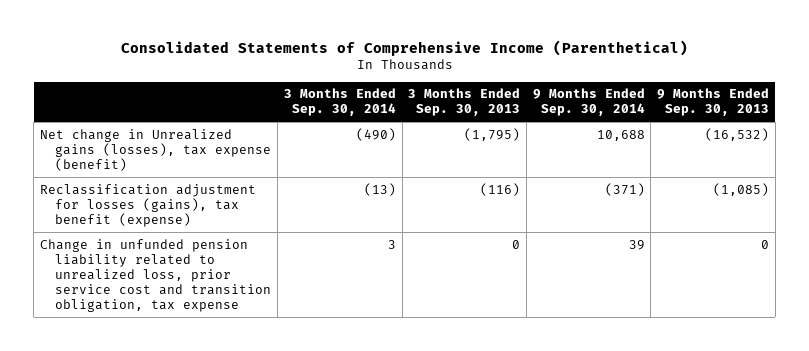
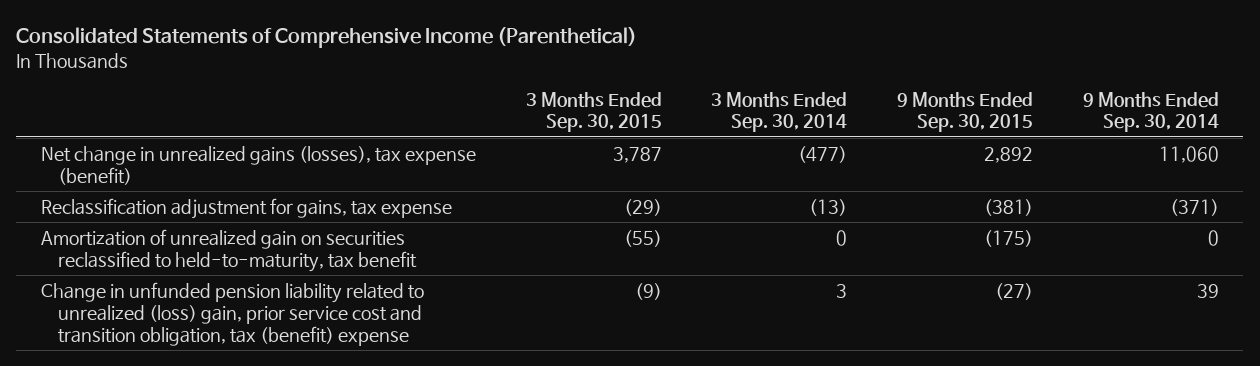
- | 3 Months Ended Sep. 30, 2014 | 3 Months Ended Sep. 30, 2013 | 9 Months Ended Sep. 30, 2014 | 9 Months Ended Sep. 30, 2013
+ | 3 Months Ended Sep. 30, 2015 | 3 Months Ended Sep. 30, 2014 | 9 Months Ended Sep. 30, 2015 | 9 Months Ended Sep. 30, 2014
- Net change in Unrealized gains (losses), tax expense (benefit) | (490) | (1,795) | 10,688 | (16,532)
- Reclassification adjustment for losses (gains), tax benefit (expense) | (13) | (116) | (371) | (1,085)
- Change in unfunded pension liability related to unrealized loss, prior service cost and transition obligation, tax expense | 3 | 0 | 39 | 0
+ Net change in unrealized gains (losses), tax expense (benefit) | 3,787 | (477) | 2,892 | 11,060
+ Reclassification adjustment for gains, tax expense | (29) | (13) | (381) | (371)
+ Amortization of unrealized gain on securities reclassified to held-to-maturity, tax benefit | (55) | 0 | (175) | 0
+ Change in unfunded pension liability related to unrealized (loss) gain, prior service cost and transition obligation, tax (benefit) expense | (9) | 3 | (27) | 39

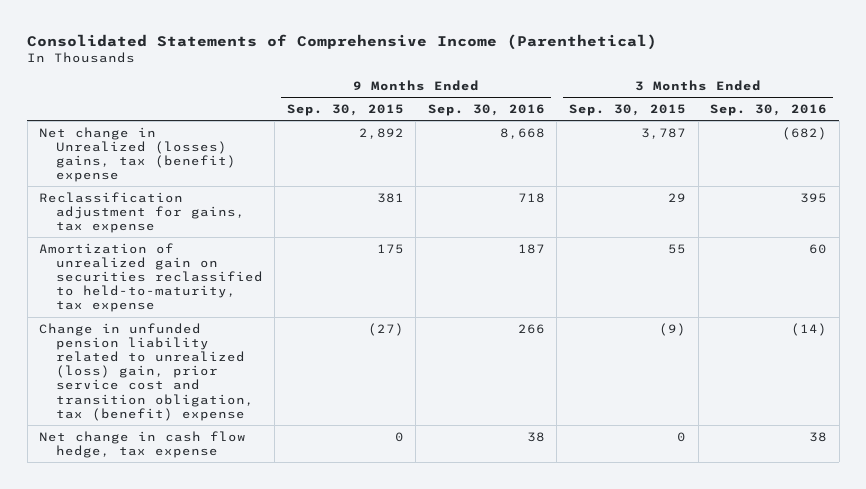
- | 3 Months Ended Sep. 30, 2015 | 3 Months Ended Sep. 30, 2014 | 9 Months Ended Sep. 30, 2015 | 9 Months Ended Sep. 30, 2014
+ | 9 Months Ended Sep. 30, 2015 | 9 Months Ended Sep. 30, 2016 | 3 Months Ended Sep. 30, 2015 | 3 Months Ended Sep. 30, 2016
- Net change in unrealized gains (losses), tax expense (benefit) | 3,787 | (477) | 2,892 | 11,060
- Reclassification adjustment for gains, tax expense | (29) | (13) | (381) | (371)
- Amortization of unrealized gain on securities reclassified to held-to-maturity, tax benefit | (55) | 0 | (175) | 0
+ Net change in Unrealized (losses) gains, tax (benefit) expense | 2,892 | 8,668 | 3,787 | (682)
+ Reclassification adjustment for gains, tax expense | 381 | 718 | 29 | 395
+ Amortization of unrealized gain on securities reclassified to held-to-maturity, tax expense | 175 | 187 | 55 | 60
+ Net change in cash flow hedge, tax expense | 0 | 38 | 0 | 38

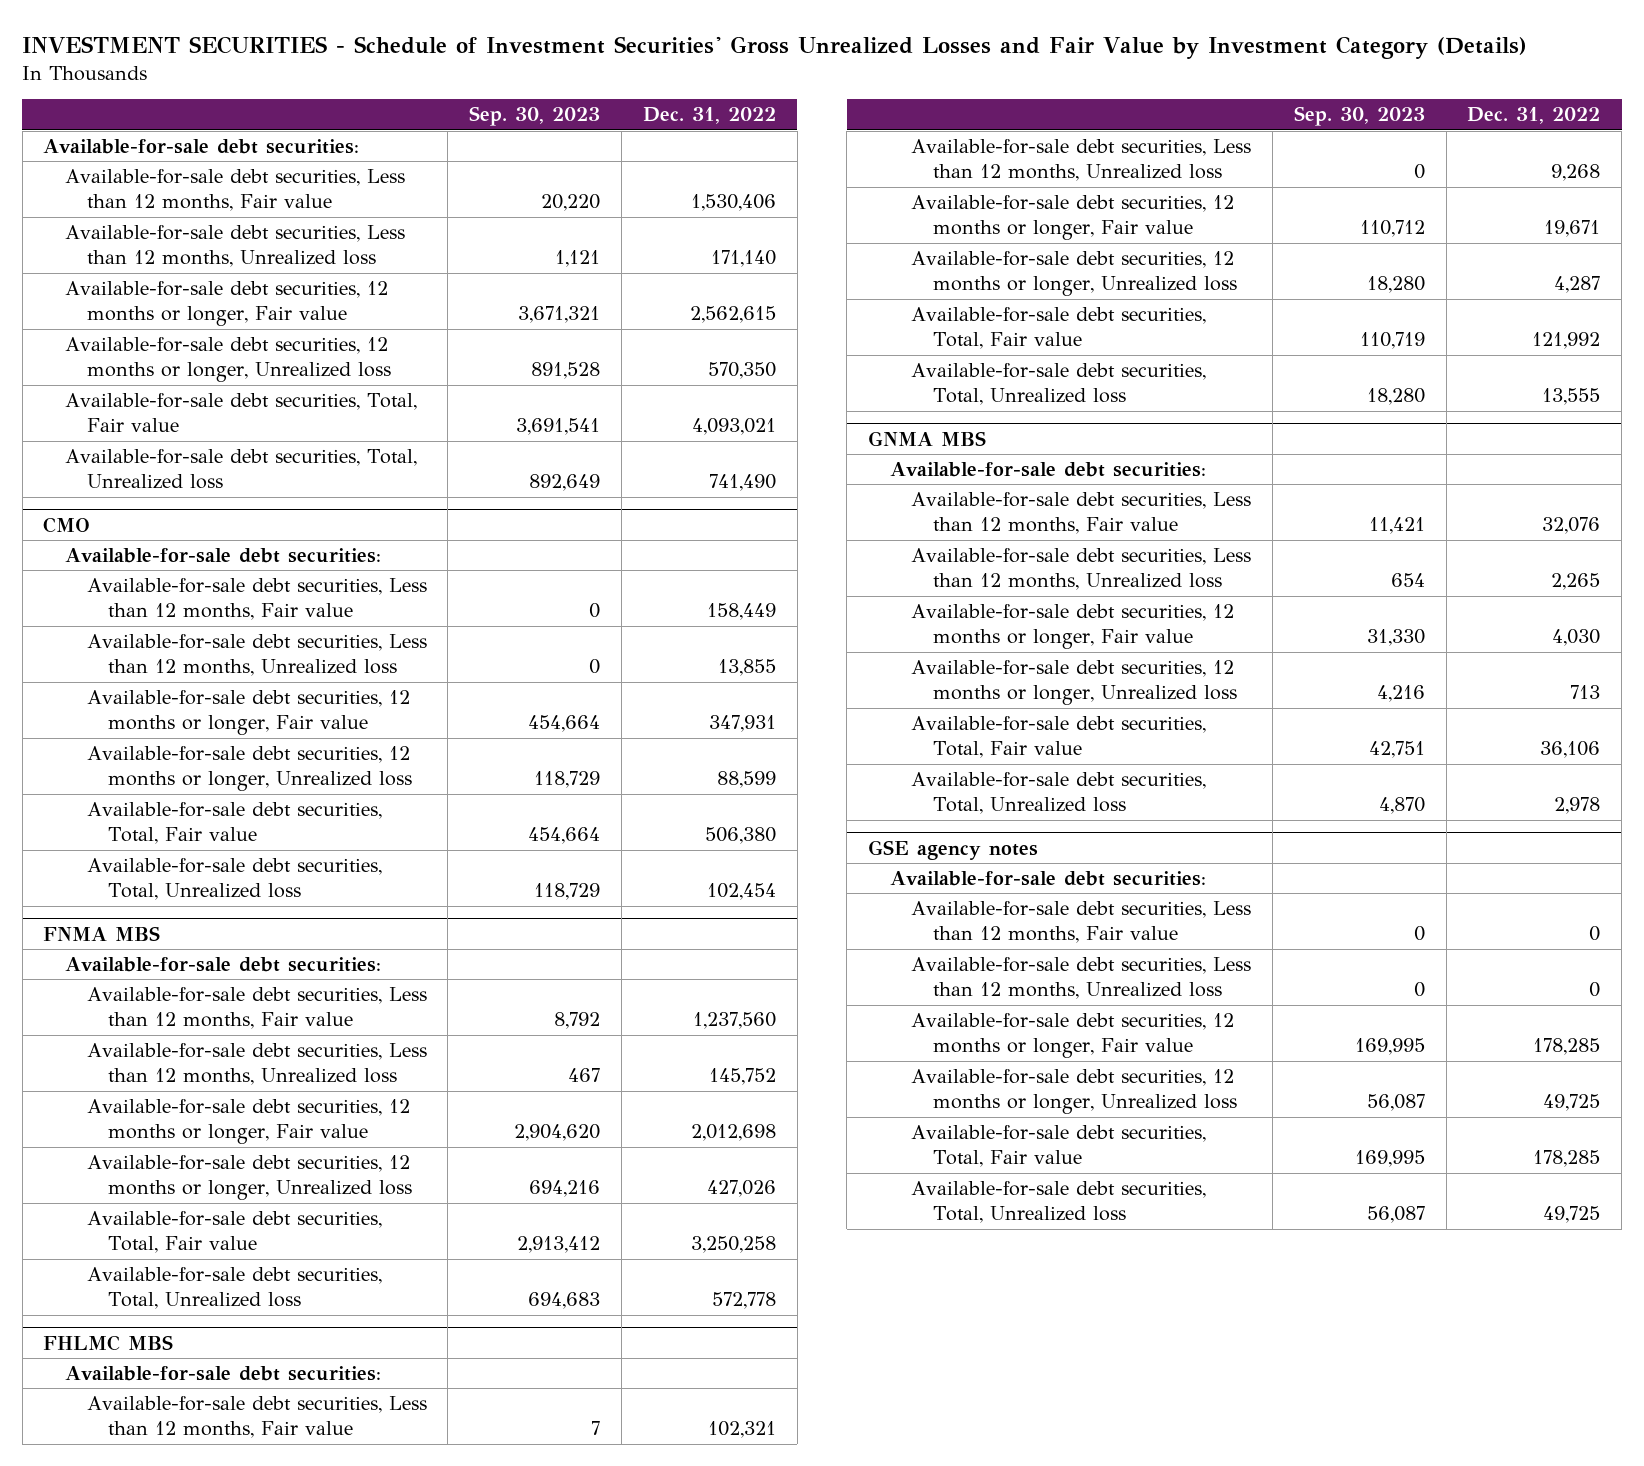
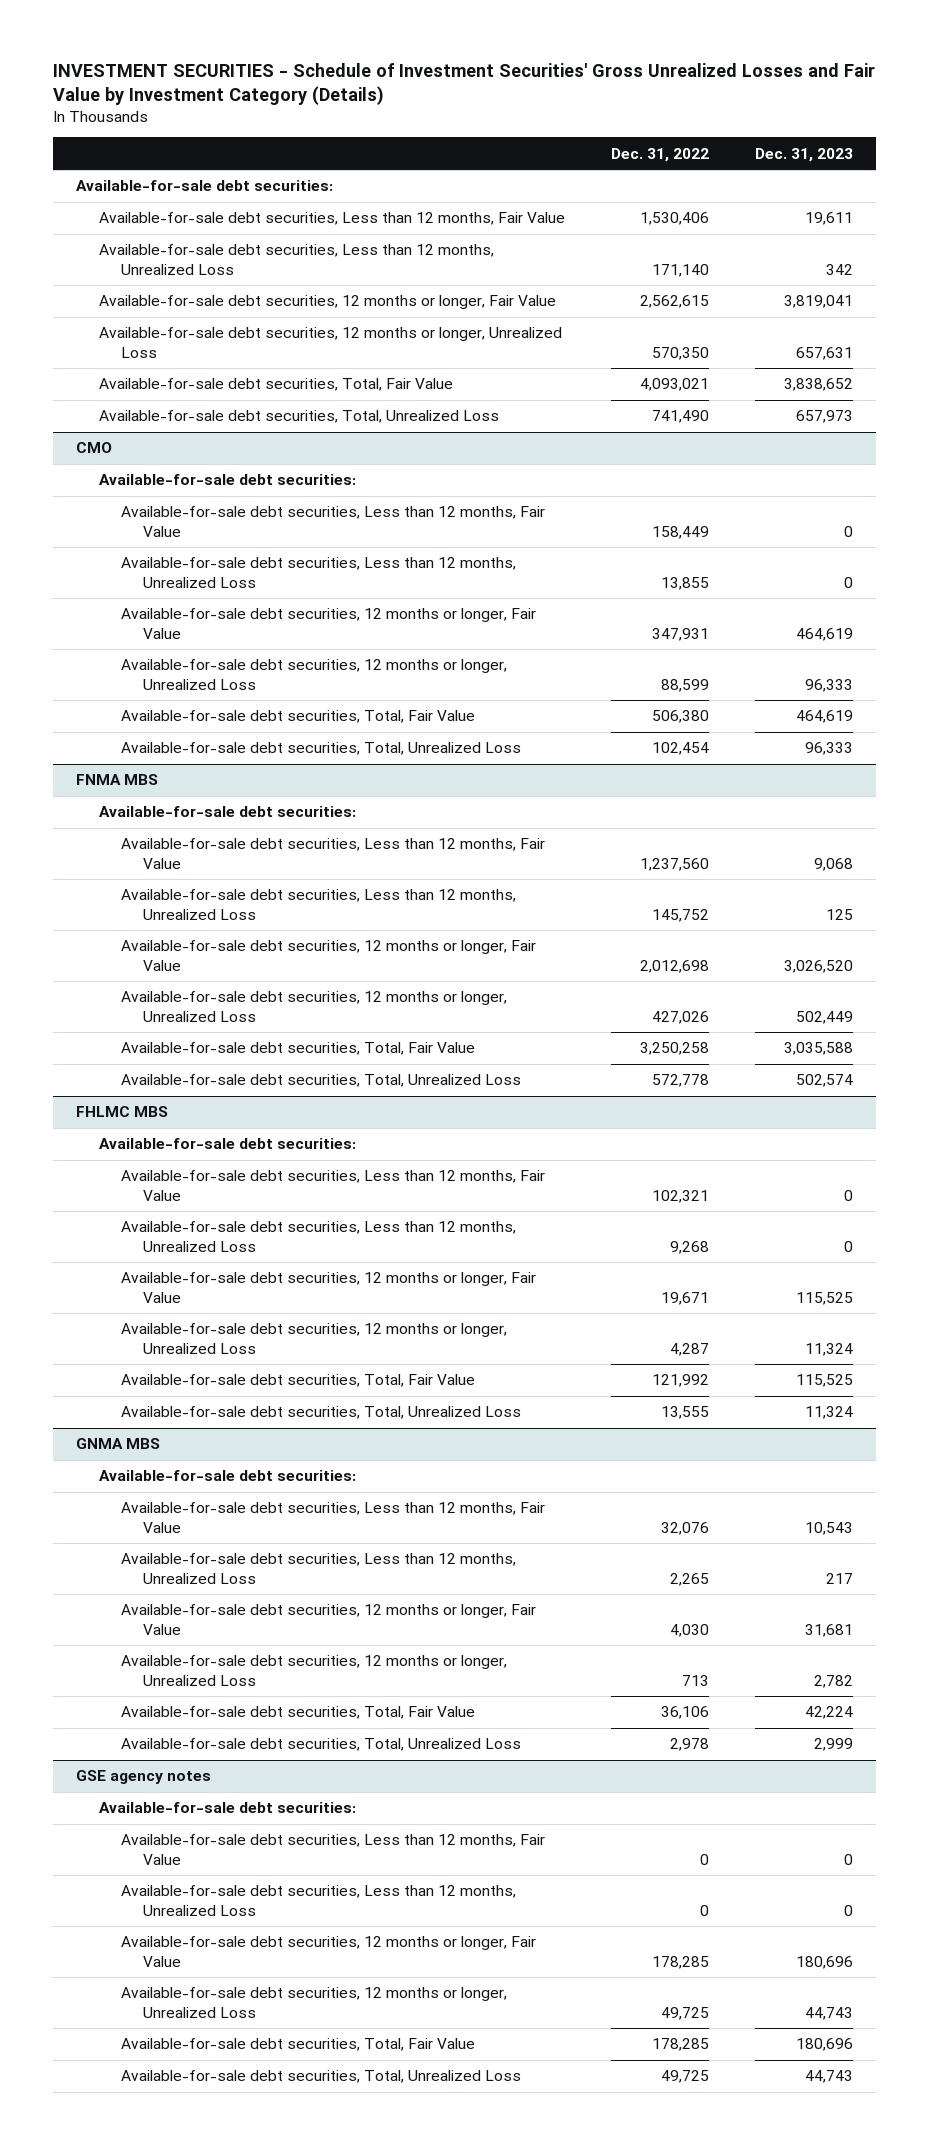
- | Sep. 30, 2023 | Dec. 31, 2022
+ | Dec. 31, 2022 | Dec. 31, 2023
- Available-for-sale debt securities, Less than 12 months, Fair value | 20,220 | 1,530,406
- Available-for-sale debt securities, Less than 12 months, Unrealized loss | 1,121 | 171,140
- Available-for-sale debt securities, 12 months or longer, Fair value | 3,671,321 | 2,562,615
- Available-for-sale debt securities, 12 months or longer, Unrealized loss | 891,528 | 570,350
- Available-for-sale debt securities, Total, Fair value | 3,691,541 | 4,093,021
- Available-for-sale debt securities, Total, Unrealized loss | 892,649 | 741,490
+ Available-for-sale debt securities, Less than 12 months, Fair Value | 1,530,406 | 19,611
+ Available-for-sale debt securities, Less than 12 months, Unrealized Loss | 171,140 | 342
+ Available-for-sale debt securities, 12 months or longer, Fair Value | 2,562,615 | 3,819,041
+ Available-for-sale debt securities, 12 months or longer, Unrealized Loss | 570,350 | 657,631
+ Available-for-sale debt securities, Total, Fair Value | 4,093,021 | 3,838,652
+ Available-for-sale debt securities, Total, Unrealized Loss | 741,490 | 657,973
@ CMO
- Available-for-sale debt securities, Less than 12 months, Fair value | 0 | 158,449
- Available-for-sale debt securities, Less than 12 months, Unrealized loss | 0 | 13,855
- Available-for-sale debt securities, 12 months or longer, Fair value | 454,664 | 347,931
- Available-for-sale debt securities, 12 months or longer, Unrealized loss | 118,729 | 88,599
- Available-for-sale debt securities, Total, Fair value | 454,664 | 506,380
- Available-for-sale debt securities, Total, Unrealized loss | 118,729 | 102,454
+ Available-for-sale debt securities, Less than 12 months, Fair Value | 158,449 | 0
+ Available-for-sale debt securities, Less than 12 months, Unrealized Loss | 13,855 | 0
+ Available-for-sale debt securities, 12 months or longer, Fair Value | 347,931 | 464,619
+ Available-for-sale debt securities, 12 months or longer, Unrealized Loss | 88,599 | 96,333
+ Available-for-sale debt securities, Total, Fair Value | 506,380 | 464,619
+ Available-for-sale debt securities, Total, Unrealized Loss | 102,454 | 96,333
@ FNMA MBS
- Available-for-sale debt securities, Less than 12 months, Fair value | 8,792 | 1,237,560
- Available-for-sale debt securities, Less than 12 months, Unrealized loss | 467 | 145,752
- Available-for-sale debt securities, 12 months or longer, Fair value | 2,904,620 | 2,012,698
- Available-for-sale debt securities, 12 months or longer, Unrealized loss | 694,216 | 427,026
- Available-for-sale debt securities, Total, Fair value | 2,913,412 | 3,250,258
- Available-for-sale debt securities, Total, Unrealized loss | 694,683 | 572,778
+ Available-for-sale debt securities, Less than 12 months, Fair Value | 1,237,560 | 9,068
+ Available-for-sale debt securities, Less than 12 months, Unrealized Loss | 145,752 | 125
+ Available-for-sale debt securities, 12 months or longer, Fair Value | 2,012,698 | 3,026,520
+ Available-for-sale debt securities, 12 months or longer, Unrealized Loss | 427,026 | 502,449
+ Available-for-sale debt securities, Total, Fair Value | 3,250,258 | 3,035,588
+ Available-for-sale debt securities, Total, Unrealized Loss | 572,778 | 502,574
@ FHLMC MBS
- Available-for-sale debt securities, Less than 12 months, Fair value | 7 | 102,321
- Available-for-sale debt securities, Less than 12 months, Unrealized loss | 0 | 9,268
- Available-for-sale debt securities, 12 months or longer, Fair value | 110,712 | 19,671
- Available-for-sale debt securities, 12 months or longer, Unrealized loss | 18,280 | 4,287
- Available-for-sale debt securities, Total, Fair value | 110,719 | 121,992
- Available-for-sale debt securities, Total, Unrealized loss | 18,280 | 13,555
+ Available-for-sale debt securities, Less than 12 months, Fair Value | 102,321 | 0
+ Available-for-sale debt securities, Less than 12 months, Unrealized Loss | 9,268 | 0
+ Available-for-sale debt securities, 12 months or longer, Fair Value | 19,671 | 115,525
+ Available-for-sale debt securities, 12 months or longer, Unrealized Loss | 4,287 | 11,324
+ Available-for-sale debt securities, Total, Fair Value | 121,992 | 115,525
+ Available-for-sale debt securities, Total, Unrealized Loss | 13,555 | 11,324
@ GNMA MBS
- Available-for-sale debt securities, Less than 12 months, Fair value | 11,421 | 32,076
- Available-for-sale debt securities, Less than 12 months, Unrealized loss | 654 | 2,265
- Available-for-sale debt securities, 12 months or longer, Fair value | 31,330 | 4,030
- Available-for-sale debt securities, 12 months or longer, Unrealized loss | 4,216 | 713
- Available-for-sale debt securities, Total, Fair value | 42,751 | 36,106
- Available-for-sale debt securities, Total, Unrealized loss | 4,870 | 2,978
+ Available-for-sale debt securities, Less than 12 months, Fair Value | 32,076 | 10,543
+ Available-for-sale debt securities, Less than 12 months, Unrealized Loss | 2,265 | 217
+ Available-for-sale debt securities, 12 months or longer, Fair Value | 4,030 | 31,681
+ Available-for-sale debt securities, 12 months or longer, Unrealized Loss | 713 | 2,782
+ Available-for-sale debt securities, Total, Fair Value | 36,106 | 42,224
+ Available-for-sale debt securities, Total, Unrealized Loss | 2,978 | 2,999
@ GSE agency notes
- Available-for-sale debt securities, Less than 12 months, Fair value | 0 | 0
- Available-for-sale debt securities, Less than 12 months, Unrealized loss | 0 | 0
- Available-for-sale debt securities, 12 months or longer, Fair value | 169,995 | 178,285
- Available-for-sale debt securities, 12 months or longer, Unrealized loss | 56,087 | 49,725
- Available-for-sale debt securities, Total, Fair value | 169,995 | 178,285
- Available-for-sale debt securities, Total, Unrealized loss | 56,087 | 49,725
+ Available-for-sale debt securities, Less than 12 months, Fair Value | 0 | 0
+ Available-for-sale debt securities, Less than 12 months, Unrealized Loss | 0 | 0
+ Available-for-sale debt securities, 12 months or longer, Fair Value | 178,285 | 180,696
+ Available-for-sale debt securities, 12 months or longer, Unrealized Loss | 49,725 | 44,743
+ Available-for-sale debt securities, Total, Fair Value | 178,285 | 180,696
+ Available-for-sale debt securities, Total, Unrealized Loss | 49,725 | 44,743

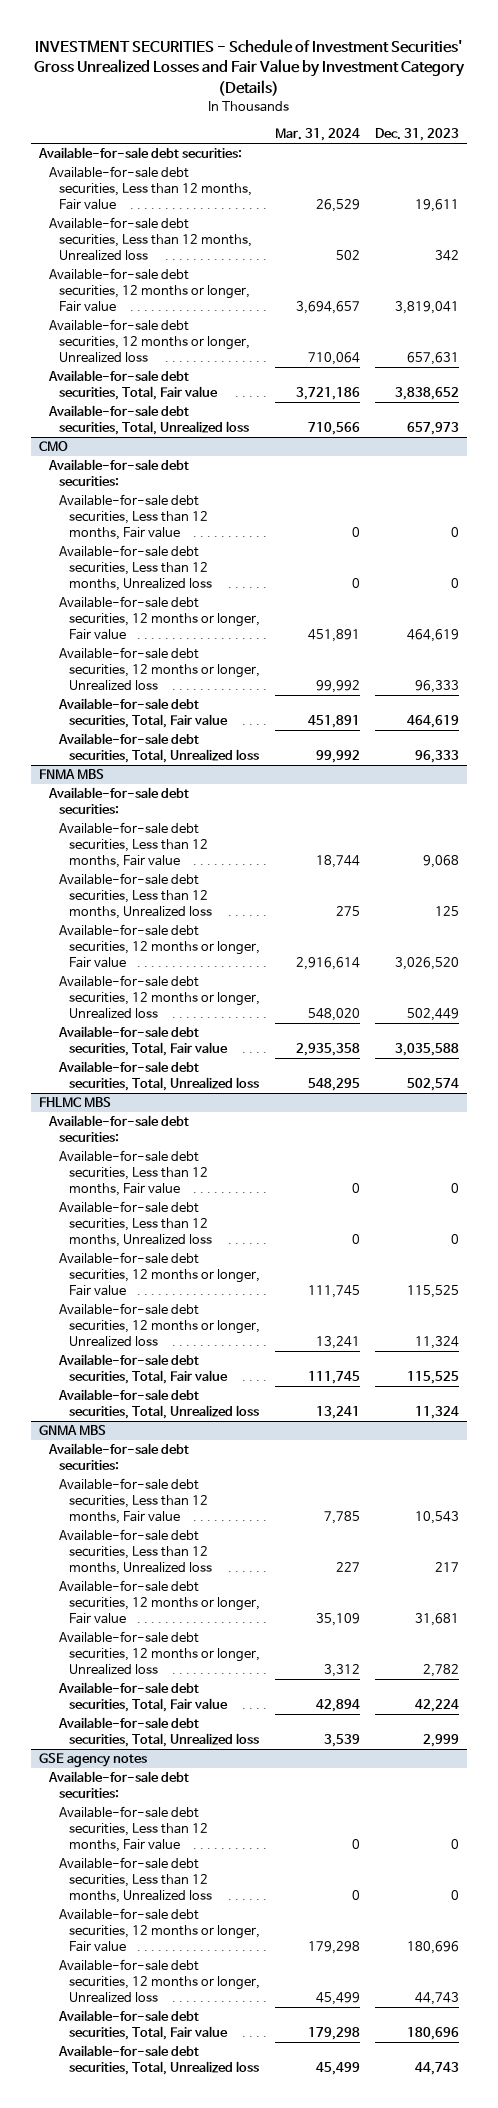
- | Dec. 31, 2022 | Dec. 31, 2023
+ | Mar. 31, 2024 | Dec. 31, 2023
- Available-for-sale debt securities, Less than 12 months, Fair Value | 1,530,406 | 19,611
- Available-for-sale debt securities, Less than 12 months, Unrealized Loss | 171,140 | 342
- Available-for-sale debt securities, 12 months or longer, Fair Value | 2,562,615 | 3,819,041
- Available-for-sale debt securities, 12 months or longer, Unrealized Loss | 570,350 | 657,631
- Available-for-sale debt securities, Total, Fair Value | 4,093,021 | 3,838,652
- Available-for-sale debt securities, Total, Unrealized Loss | 741,490 | 657,973
+ Available-for-sale debt securities, Less than 12 months, Fair value | 26,529 | 19,611
+ Available-for-sale debt securities, Less than 12 months, Unrealized loss | 502 | 342
+ Available-for-sale debt securities, 12 months or longer, Fair value | 3,694,657 | 3,819,041
+ Available-for-sale debt securities, 12 months or longer, Unrealized loss | 710,064 | 657,631
+ Available-for-sale debt securities, Total, Fair value | 3,721,186 | 3,838,652
+ Available-for-sale debt securities, Total, Unrealized loss | 710,566 | 657,973
@ CMO
- Available-for-sale debt securities, Less than 12 months, Fair Value | 158,449 | 0
- Available-for-sale debt securities, Less than 12 months, Unrealized Loss | 13,855 | 0
- Available-for-sale debt securities, 12 months or longer, Fair Value | 347,931 | 464,619
- Available-for-sale debt securities, 12 months or longer, Unrealized Loss | 88,599 | 96,333
- Available-for-sale debt securities, Total, Fair Value | 506,380 | 464,619
- Available-for-sale debt securities, Total, Unrealized Loss | 102,454 | 96,333
+ Available-for-sale debt securities, Less than 12 months, Fair value | 0 | 0
+ Available-for-sale debt securities, Less than 12 months, Unrealized loss | 0 | 0
+ Available-for-sale debt securities, 12 months or longer, Fair value | 451,891 | 464,619
+ Available-for-sale debt securities, 12 months or longer, Unrealized loss | 99,992 | 96,333
+ Available-for-sale debt securities, Total, Fair value | 451,891 | 464,619
+ Available-for-sale debt securities, Total, Unrealized loss | 99,992 | 96,333
@ FNMA MBS
- Available-for-sale debt securities, Less than 12 months, Fair Value | 1,237,560 | 9,068
- Available-for-sale debt securities, Less than 12 months, Unrealized Loss | 145,752 | 125
- Available-for-sale debt securities, 12 months or longer, Fair Value | 2,012,698 | 3,026,520
- Available-for-sale debt securities, 12 months or longer, Unrealized Loss | 427,026 | 502,449
- Available-for-sale debt securities, Total, Fair Value | 3,250,258 | 3,035,588
- Available-for-sale debt securities, Total, Unrealized Loss | 572,778 | 502,574
+ Available-for-sale debt securities, Less than 12 months, Fair value | 18,744 | 9,068
+ Available-for-sale debt securities, Less than 12 months, Unrealized loss | 275 | 125
+ Available-for-sale debt securities, 12 months or longer, Fair value | 2,916,614 | 3,026,520
+ Available-for-sale debt securities, 12 months or longer, Unrealized loss | 548,020 | 502,449
+ Available-for-sale debt securities, Total, Fair value | 2,935,358 | 3,035,588
+ Available-for-sale debt securities, Total, Unrealized loss | 548,295 | 502,574
@ FHLMC MBS
- Available-for-sale debt securities, Less than 12 months, Fair Value | 102,321 | 0
- Available-for-sale debt securities, Less than 12 months, Unrealized Loss | 9,268 | 0
- Available-for-sale debt securities, 12 months or longer, Fair Value | 19,671 | 115,525
- Available-for-sale debt securities, 12 months or longer, Unrealized Loss | 4,287 | 11,324
- Available-for-sale debt securities, Total, Fair Value | 121,992 | 115,525
- Available-for-sale debt securities, Total, Unrealized Loss | 13,555 | 11,324
+ Available-for-sale debt securities, Less than 12 months, Fair value | 0 | 0
+ Available-for-sale debt securities, Less than 12 months, Unrealized loss | 0 | 0
+ Available-for-sale debt securities, 12 months or longer, Fair value | 111,745 | 115,525
+ Available-for-sale debt securities, 12 months or longer, Unrealized loss | 13,241 | 11,324
+ Available-for-sale debt securities, Total, Fair value | 111,745 | 115,525
+ Available-for-sale debt securities, Total, Unrealized loss | 13,241 | 11,324
@ GNMA MBS
- Available-for-sale debt securities, Less than 12 months, Fair Value | 32,076 | 10,543
- Available-for-sale debt securities, Less than 12 months, Unrealized Loss | 2,265 | 217
- Available-for-sale debt securities, 12 months or longer, Fair Value | 4,030 | 31,681
- Available-for-sale debt securities, 12 months or longer, Unrealized Loss | 713 | 2,782
- Available-for-sale debt securities, Total, Fair Value | 36,106 | 42,224
- Available-for-sale debt securities, Total, Unrealized Loss | 2,978 | 2,999
+ Available-for-sale debt securities, Less than 12 months, Fair value | 7,785 | 10,543
+ Available-for-sale debt securities, Less than 12 months, Unrealized loss | 227 | 217
+ Available-for-sale debt securities, 12 months or longer, Fair value | 35,109 | 31,681
+ Available-for-sale debt securities, 12 months or longer, Unrealized loss | 3,312 | 2,782
+ Available-for-sale debt securities, Total, Fair value | 42,894 | 42,224
+ Available-for-sale debt securities, Total, Unrealized loss | 3,539 | 2,999
@ GSE agency notes
- Available-for-sale debt securities, Less than 12 months, Fair Value | 0 | 0
- Available-for-sale debt securities, Less than 12 months, Unrealized Loss | 0 | 0
- Available-for-sale debt securities, 12 months or longer, Fair Value | 178,285 | 180,696
- Available-for-sale debt securities, 12 months or longer, Unrealized Loss | 49,725 | 44,743
- Available-for-sale debt securities, Total, Fair Value | 178,285 | 180,696
- Available-for-sale debt securities, Total, Unrealized Loss | 49,725 | 44,743
+ Available-for-sale debt securities, Less than 12 months, Fair value | 0 | 0
+ Available-for-sale debt securities, Less than 12 months, Unrealized loss | 0 | 0
+ Available-for-sale debt securities, 12 months or longer, Fair value | 179,298 | 180,696
+ Available-for-sale debt securities, 12 months or longer, Unrealized loss | 45,499 | 44,743
+ Available-for-sale debt securities, Total, Fair value | 179,298 | 180,696
+ Available-for-sale debt securities, Total, Unrealized loss | 45,499 | 44,743

